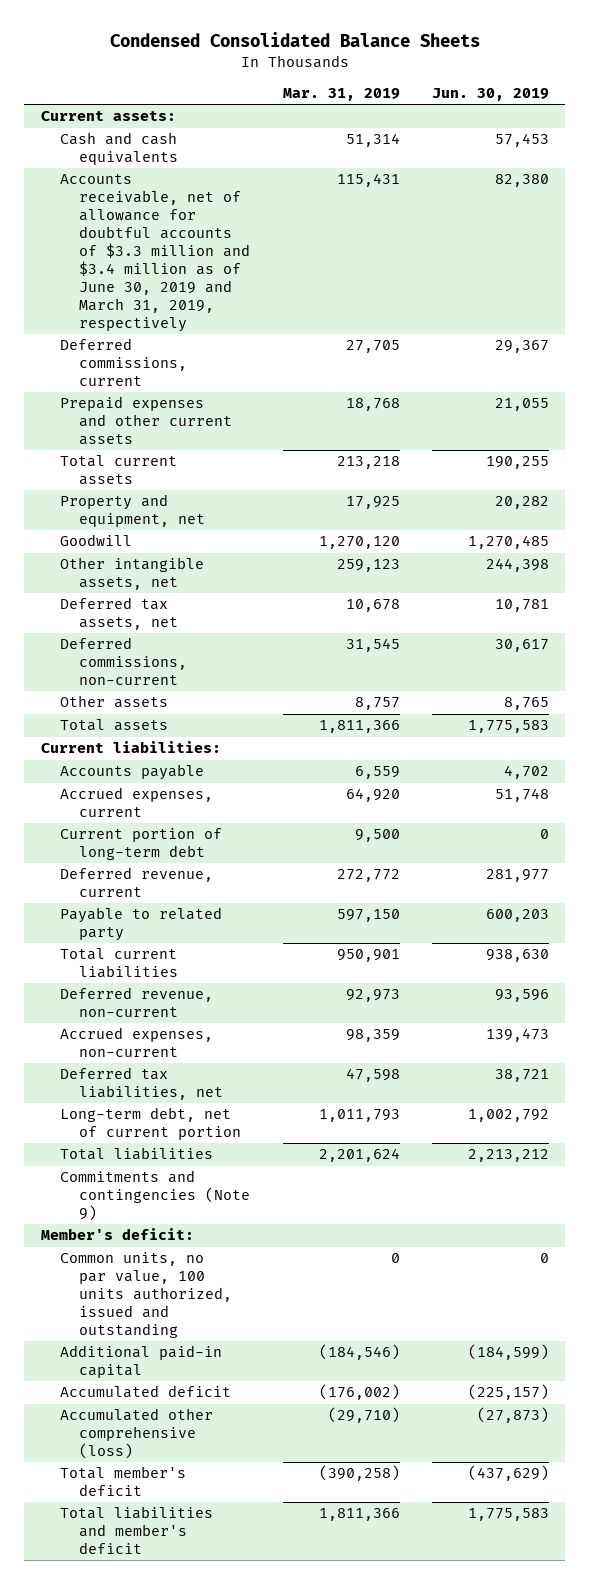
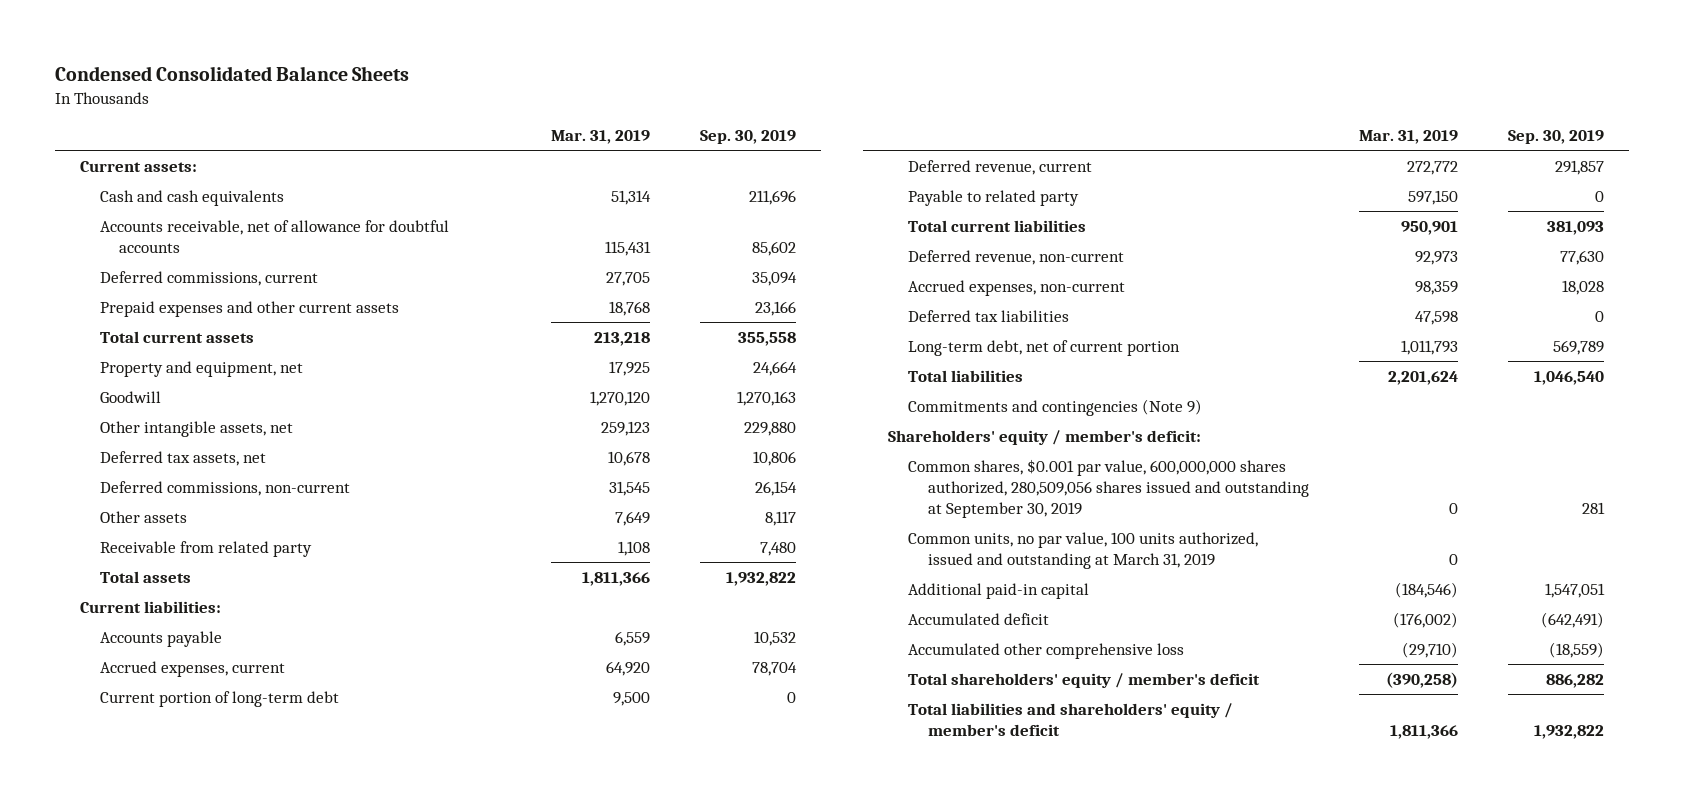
- | Mar. 31, 2019 | Jun. 30, 2019
+ | Mar. 31, 2019 | Sep. 30, 2019
- Accounts receivable, net of allowance for doubtful accounts of $3.3 million and $3.4 million as of June 30, 2019 and March 31, 2019, respectively | 115,431 | 82,380
+ Accounts receivable, net of allowance for doubtful accounts | 115,431 | 85,602
- Other assets | 8,757 | 8,765
+ Other assets | 7,649 | 8,117
+ Receivable from related party | 1,108 | 7,480
- Deferred tax liabilities, net | 47,598 | 38,721
+ Deferred tax liabilities | 47,598 | 0
- Member's deficit:
- Common units, no par value, 100 units authorized, issued and outstanding | 0 | 0
+ Shareholders' equity / member's deficit:
+ Common shares, $0.001 par value, 600,000,000 shares authorized, 280,509,056 shares issued and outstanding at September 30, 2019 | 0 | 281
+ Common units, no par value, 100 units authorized, issued and outstanding at March 31, 2019 | 0 |
- Accumulated other comprehensive (loss) | (29,710) | (27,873)
- Total member's deficit | (390,258) | (437,629)
- Total liabilities and member's deficit | 1,811,366 | 1,775,583
+ Accumulated other comprehensive loss | (29,710) | (18,559)
+ Total shareholders' equity / member's deficit | (390,258) | 886,282
+ Total liabilities and shareholders' equity / member's deficit | 1,811,366 | 1,932,822

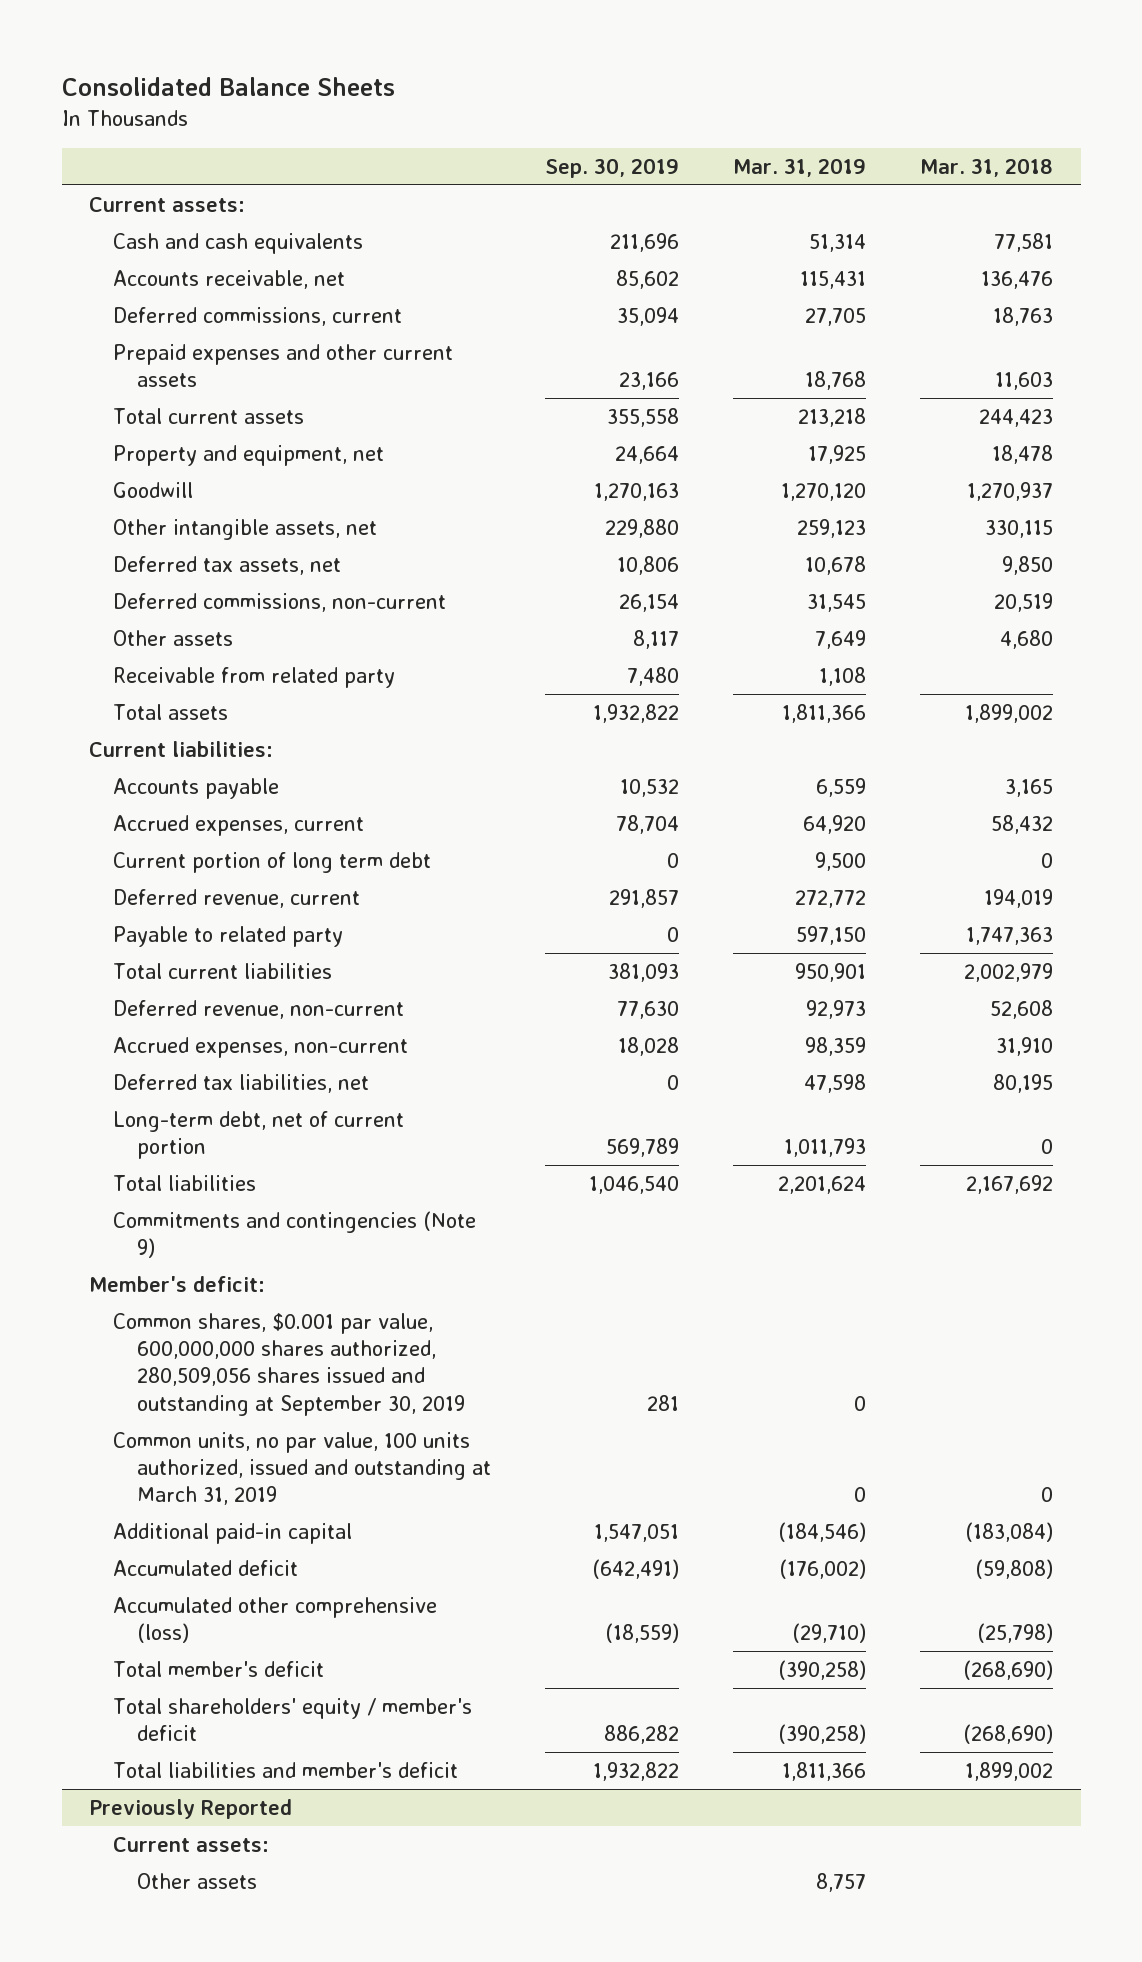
- Condensed Consolidated Balance Sheets
+ Consolidated Balance Sheets
- | Mar. 31, 2019 | Sep. 30, 2019
+ | Sep. 30, 2019 | Mar. 31, 2019 | Mar. 31, 2018
- Accounts receivable, net of allowance for doubtful accounts | 115,431 | 85,602
+ Accounts receivable, net | 85,602 | 115,431 | 136,476
- Current portion of long-term debt | 9,500 | 0
+ Current portion of long term debt | 0 | 9,500 | 0
- Deferred tax liabilities | 47,598 | 0
+ Deferred tax liabilities, net | 0 | 47,598 | 80,195
- Shareholders' equity / member's deficit:
+ Member's deficit:
- Accumulated other comprehensive loss | (29,710) | (18,559)
+ Accumulated other comprehensive (loss) | (18,559) | (29,710) | (25,798)
+ Total member's deficit | | (390,258) | (268,690)
- Total liabilities and shareholders' equity / member's deficit | 1,811,366 | 1,932,822
+ Total liabilities and member's deficit | 1,932,822 | 1,811,366 | 1,899,002
+ Previously Reported
+ Current assets:
+ Other assets | | 8,757 |

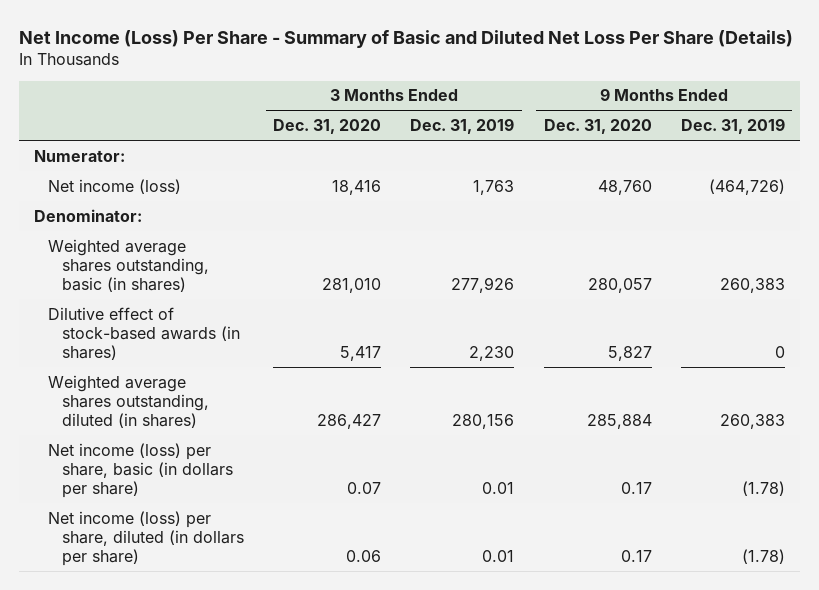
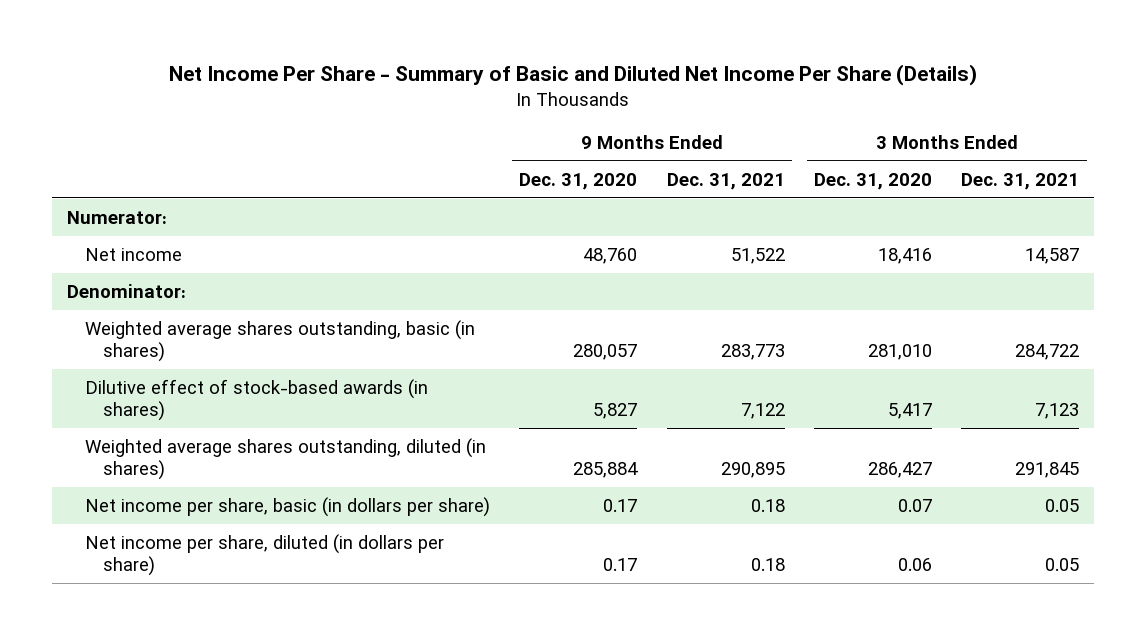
- Net Income (Loss) Per Share - Summary of Basic and Diluted Net Loss Per Share (Details)
+ Net Income Per Share - Summary of Basic and Diluted Net Income Per Share (Details)
- | 3 Months Ended Dec. 31, 2020 | 3 Months Ended Dec. 31, 2019 | 9 Months Ended Dec. 31, 2020 | 9 Months Ended Dec. 31, 2019
+ | 9 Months Ended Dec. 31, 2020 | 9 Months Ended Dec. 31, 2021 | 3 Months Ended Dec. 31, 2020 | 3 Months Ended Dec. 31, 2021
- Net income (loss) | 18,416 | 1,763 | 48,760 | (464,726)
+ Net income | 48,760 | 51,522 | 18,416 | 14,587
- Net income (loss) per share, basic (in dollars per share) | 0.07 | 0.01 | 0.17 | (1.78)
- Net income (loss) per share, diluted (in dollars per share) | 0.06 | 0.01 | 0.17 | (1.78)
+ Net income per share, basic (in dollars per share) | 0.17 | 0.18 | 0.07 | 0.05
+ Net income per share, diluted (in dollars per share) | 0.17 | 0.18 | 0.06 | 0.05

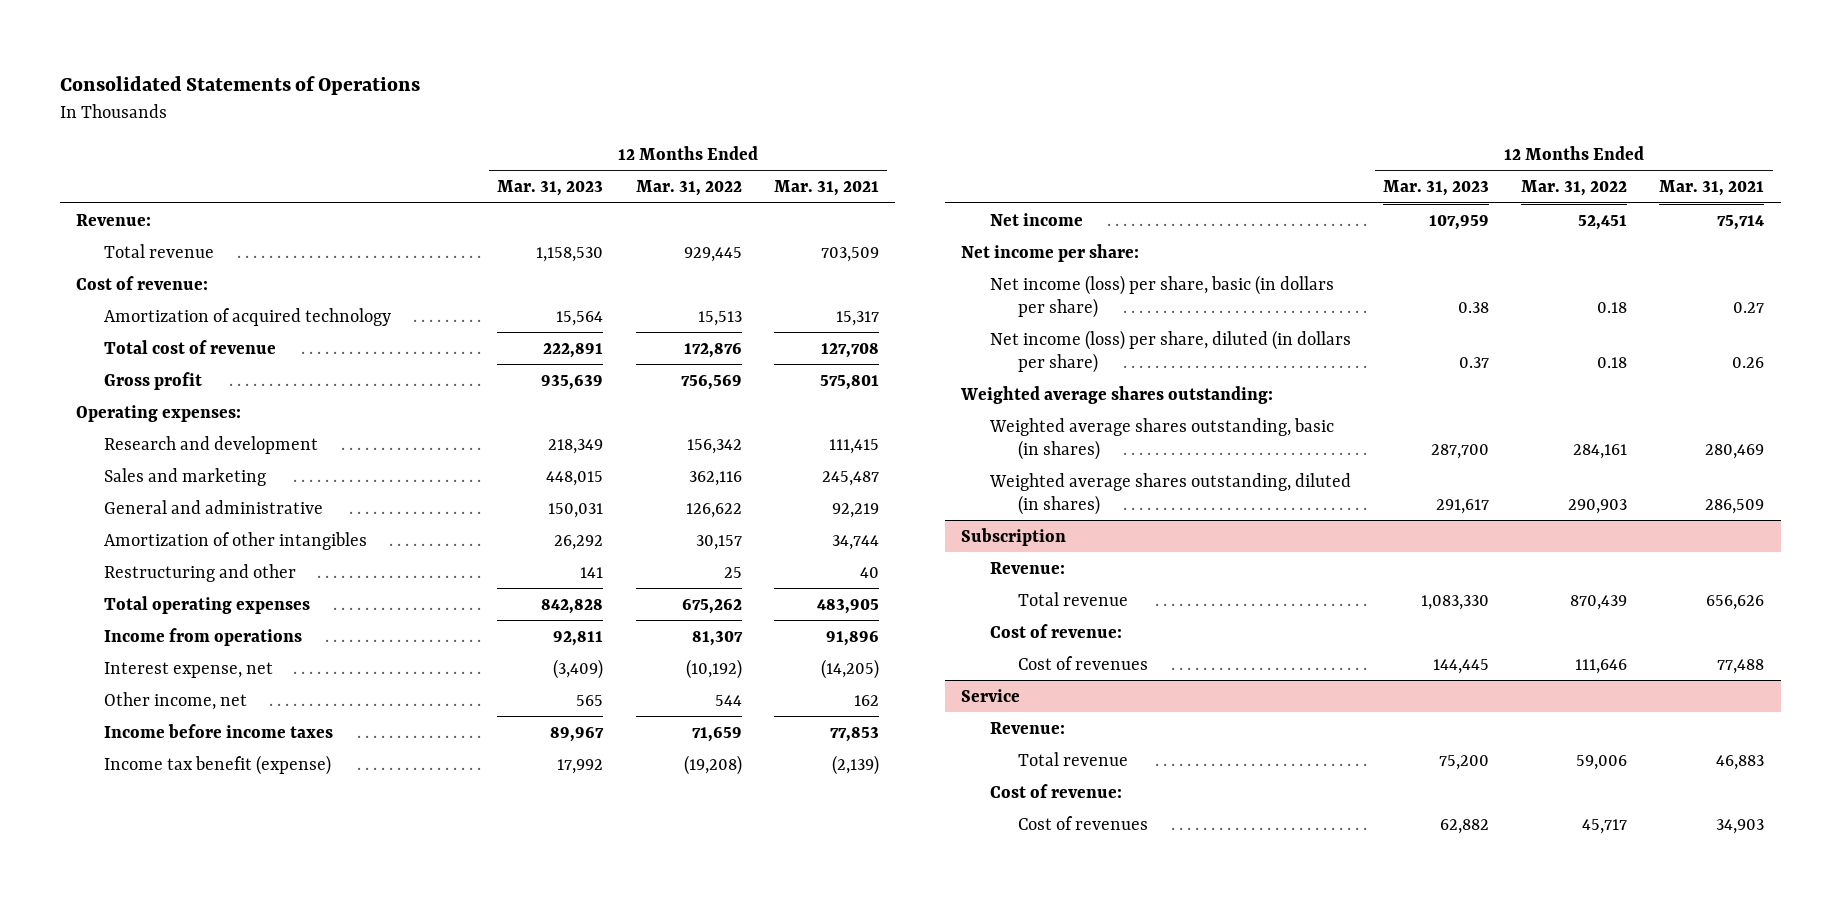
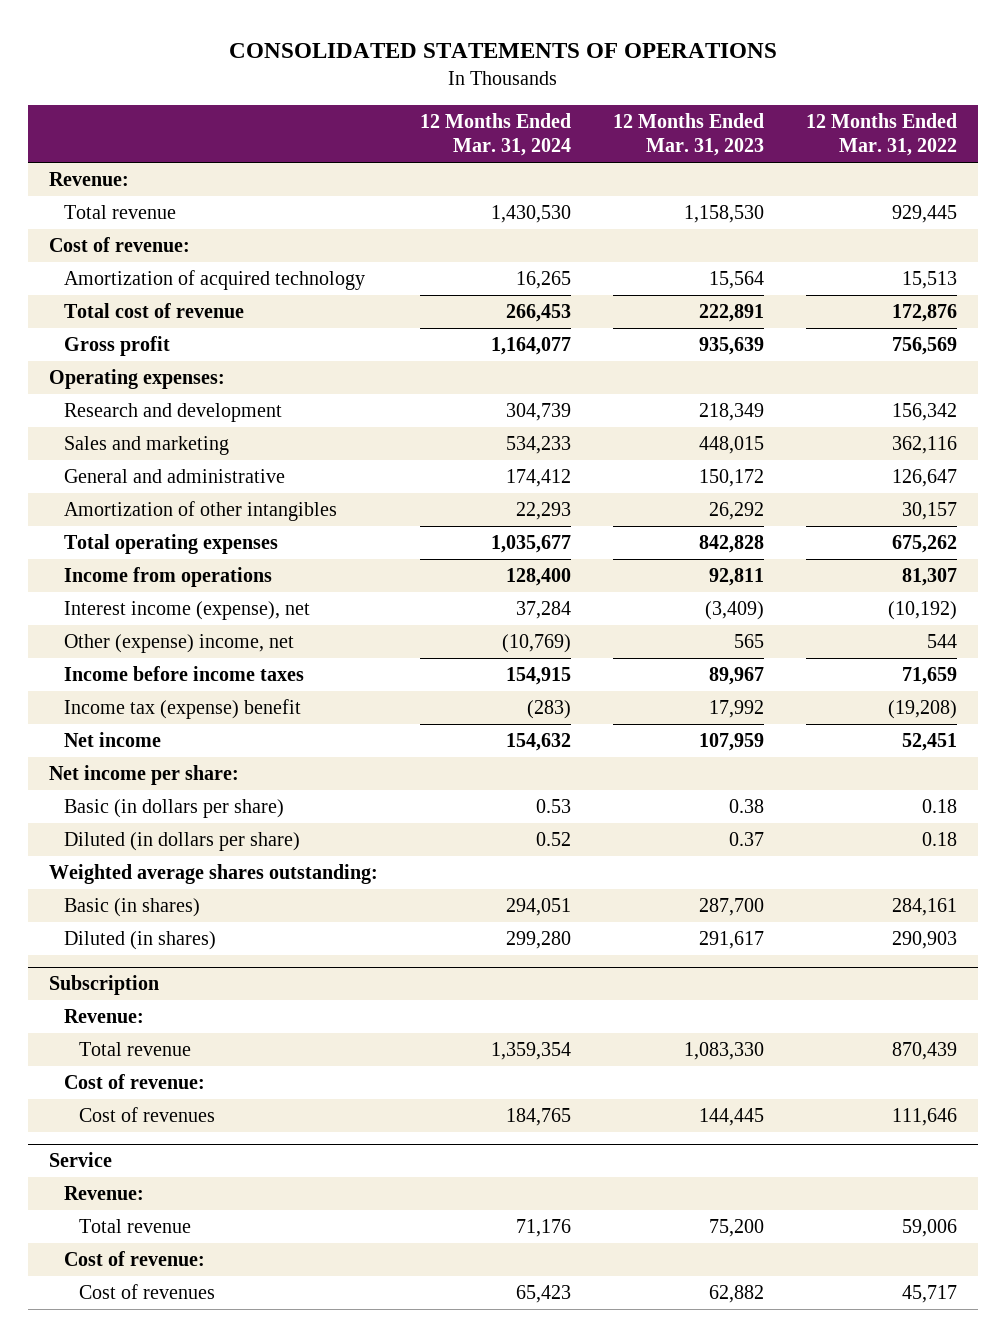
- Consolidated Statements of Operations
+ CONSOLIDATED STATEMENTS OF OPERATIONS
- | 12 Months Ended Mar. 31, 2023 | 12 Months Ended Mar. 31, 2022 | 12 Months Ended Mar. 31, 2021
+ | 12 Months Ended Mar. 31, 2024 | 12 Months Ended Mar. 31, 2023 | 12 Months Ended Mar. 31, 2022
- General and administrative | 150,031 | 126,622 | 92,219
+ General and administrative | 174,412 | 150,172 | 126,647
- Restructuring and other | 141 | 25 | 40
- Interest expense, net | (3,409) | (10,192) | (14,205)
- Other income, net | 565 | 544 | 162
+ Interest income (expense), net | 37,284 | (3,409) | (10,192)
+ Other (expense) income, net | (10,769) | 565 | 544
- Income tax benefit (expense) | 17,992 | (19,208) | (2,139)
+ Income tax (expense) benefit | (283) | 17,992 | (19,208)
- Net income (loss) per share, basic (in dollars per share) | 0.38 | 0.18 | 0.27
- Net income (loss) per share, diluted (in dollars per share) | 0.37 | 0.18 | 0.26
+ Basic (in dollars per share) | 0.53 | 0.38 | 0.18
+ Diluted (in dollars per share) | 0.52 | 0.37 | 0.18
- Weighted average shares outstanding, basic (in shares) | 287,700 | 284,161 | 280,469
- Weighted average shares outstanding, diluted (in shares) | 291,617 | 290,903 | 286,509
+ Basic (in shares) | 294,051 | 287,700 | 284,161
+ Diluted (in shares) | 299,280 | 291,617 | 290,903

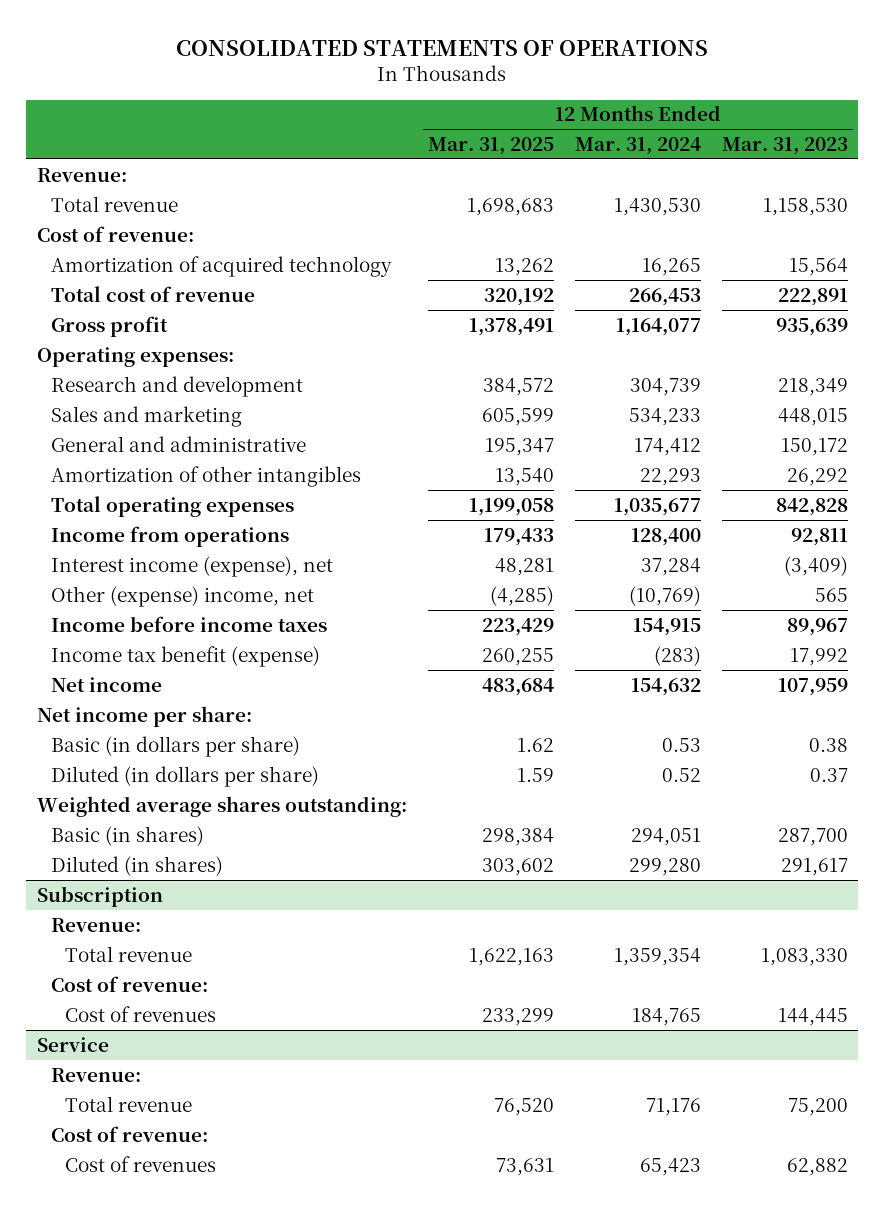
- | 12 Months Ended Mar. 31, 2024 | 12 Months Ended Mar. 31, 2023 | 12 Months Ended Mar. 31, 2022
+ | 12 Months Ended Mar. 31, 2025 | 12 Months Ended Mar. 31, 2024 | 12 Months Ended Mar. 31, 2023
- Income tax (expense) benefit | (283) | 17,992 | (19,208)
+ Income tax benefit (expense) | 260,255 | (283) | 17,992

